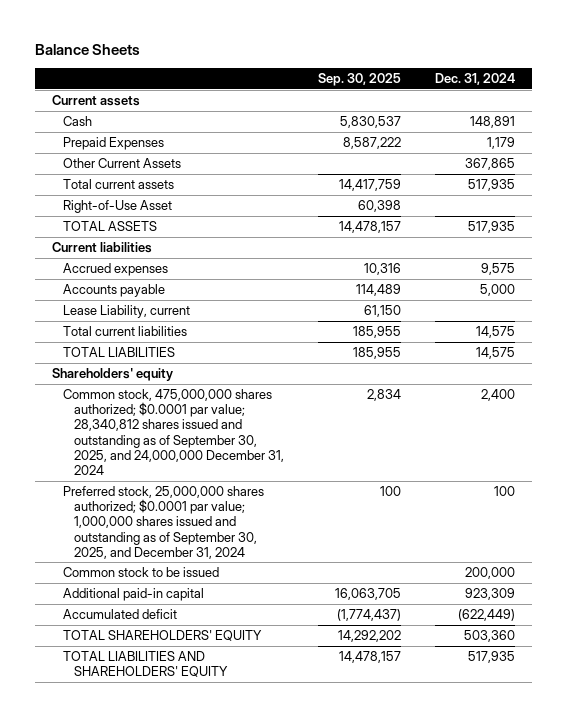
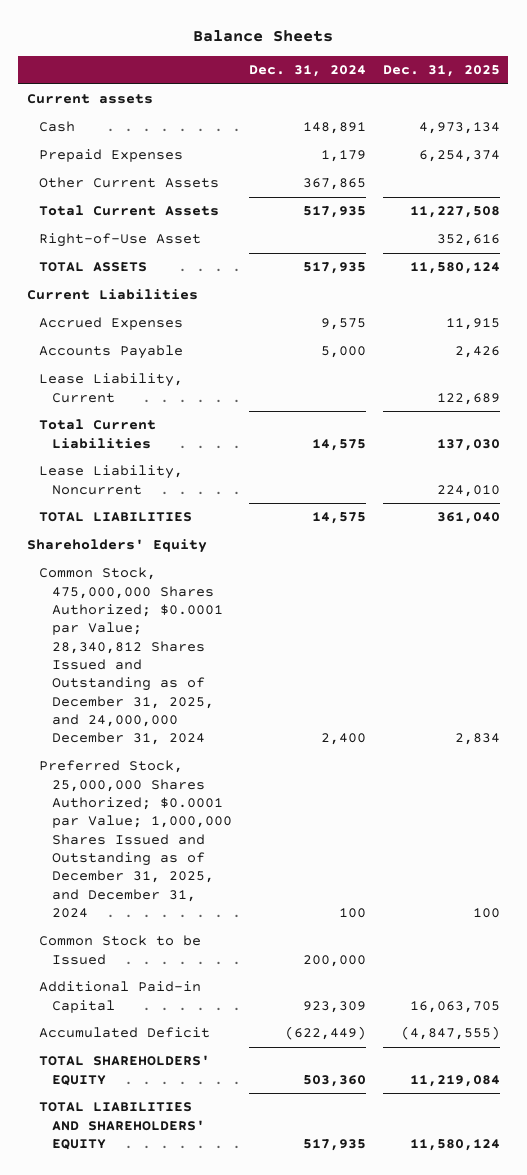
- | Sep. 30, 2025 | Dec. 31, 2024
+ | Dec. 31, 2024 | Dec. 31, 2025
- Total current assets | 14,417,759 | 517,935
+ Total Current Assets | 517,935 | 11,227,508
- Current liabilities
- Accrued expenses | 10,316 | 9,575
- Accounts payable | 114,489 | 5,000
- Lease Liability, current | 61,150 |
- Total current liabilities | 185,955 | 14,575
+ Current Liabilities
+ Accrued Expenses | 9,575 | 11,915
+ Accounts Payable | 5,000 | 2,426
+ Lease Liability, Current | | 122,689
+ Total Current Liabilities | 14,575 | 137,030
+ Lease Liability, Noncurrent | | 224,010
- Shareholders' equity
- Common stock, 475,000,000 shares authorized; $0.0001 par value; 28,340,812 shares issued and outstanding as of September 30, 2025, and 24,000,000 December 31, 2024 | 2,834 | 2,400
- Preferred stock, 25,000,000 shares authorized; $0.0001 par value; 1,000,000 shares issued and outstanding as of September 30, 2025, and December 31, 2024 | 100 | 100
- Common stock to be issued | | 200,000
- Additional paid-in capital | 16,063,705 | 923,309
- Accumulated deficit | (1,774,437) | (622,449)
+ Shareholders' Equity
+ Common Stock, 475,000,000 Shares Authorized; $0.0001 par Value; 28,340,812 Shares Issued and Outstanding as of December 31, 2025, and 24,000,000 December 31, 2024 | 2,400 | 2,834
+ Preferred Stock, 25,000,000 Shares Authorized; $0.0001 par Value; 1,000,000 Shares Issued and Outstanding as of December 31, 2025, and December 31, 2024 | 100 | 100
+ Common Stock to be Issued | 200,000 |
+ Additional Paid-in Capital | 923,309 | 16,063,705
+ Accumulated Deficit | (622,449) | (4,847,555)

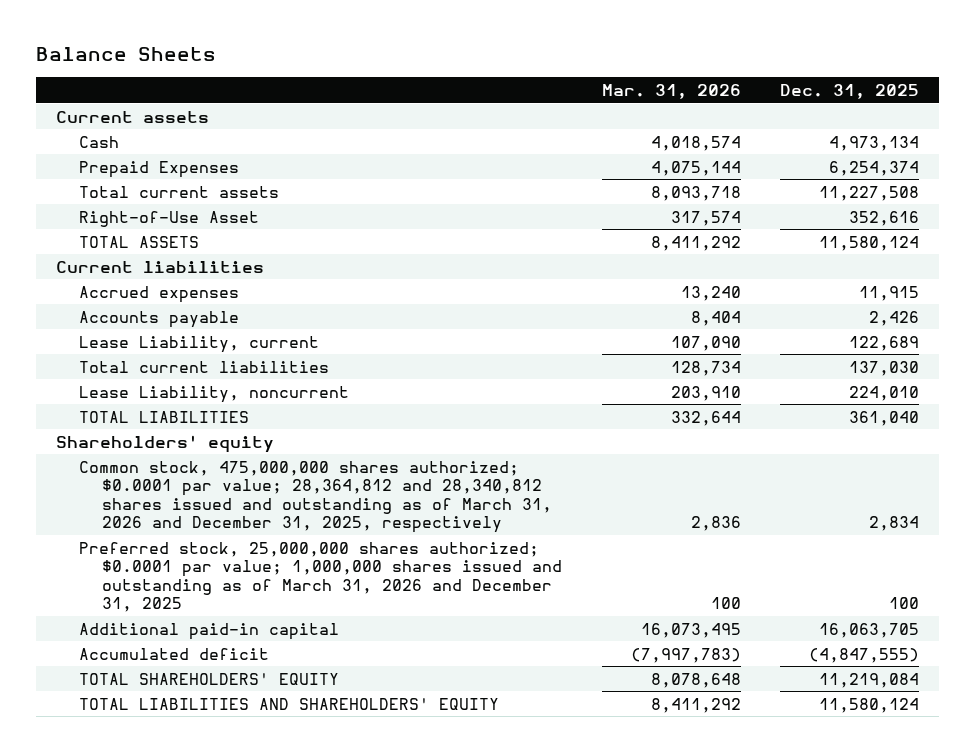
- | Dec. 31, 2024 | Dec. 31, 2025
+ | Mar. 31, 2026 | Dec. 31, 2025
- Other Current Assets | 367,865 |
- Total Current Assets | 517,935 | 11,227,508
+ Total current assets | 8,093,718 | 11,227,508
- Current Liabilities
- Accrued Expenses | 9,575 | 11,915
- Accounts Payable | 5,000 | 2,426
- Lease Liability, Current | | 122,689
- Total Current Liabilities | 14,575 | 137,030
- Lease Liability, Noncurrent | | 224,010
+ Current liabilities
+ Accrued expenses | 13,240 | 11,915
+ Accounts payable | 8,404 | 2,426
+ Lease Liability, current | 107,090 | 122,689
+ Total current liabilities | 128,734 | 137,030
+ Lease Liability, noncurrent | 203,910 | 224,010
- Shareholders' Equity
- Common Stock, 475,000,000 Shares Authorized; $0.0001 par Value; 28,340,812 Shares Issued and Outstanding as of December 31, 2025, and 24,000,000 December 31, 2024 | 2,400 | 2,834
- Preferred Stock, 25,000,000 Shares Authorized; $0.0001 par Value; 1,000,000 Shares Issued and Outstanding as of December 31, 2025, and December 31, 2024 | 100 | 100
- Common Stock to be Issued | 200,000 |
- Additional Paid-in Capital | 923,309 | 16,063,705
- Accumulated Deficit | (622,449) | (4,847,555)
+ Shareholders' equity
+ Common stock, 475,000,000 shares authorized; $0.0001 par value; 28,364,812 and 28,340,812 shares issued and outstanding as of March 31, 2026 and December 31, 2025, respectively | 2,836 | 2,834
+ Preferred stock, 25,000,000 shares authorized; $0.0001 par value; 1,000,000 shares issued and outstanding as of March 31, 2026 and December 31, 2025 | 100 | 100
+ Additional paid-in capital | 16,073,495 | 16,063,705
+ Accumulated deficit | (7,997,783) | (4,847,555)

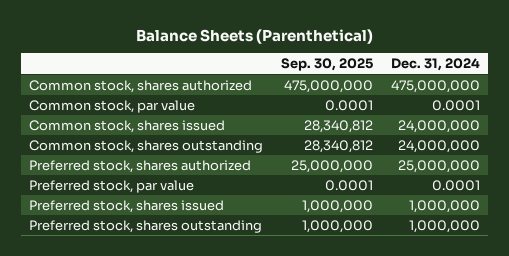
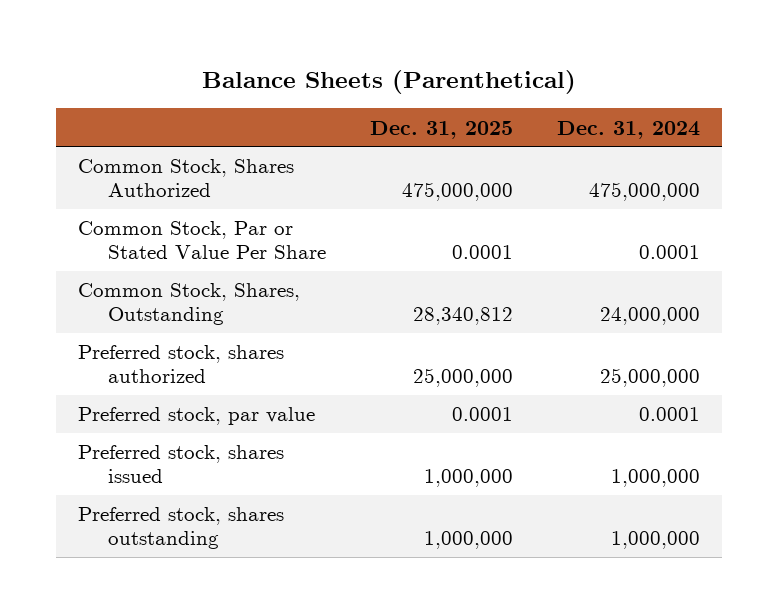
- | Sep. 30, 2025 | Dec. 31, 2024
+ | Dec. 31, 2025 | Dec. 31, 2024
- Common stock, shares authorized | 475,000,000 | 475,000,000
- Common stock, par value | 0.0001 | 0.0001
- Common stock, shares issued | 28,340,812 | 24,000,000
- Common stock, shares outstanding | 28,340,812 | 24,000,000
+ Common Stock, Shares Authorized | 475,000,000 | 475,000,000
+ Common Stock, Par or Stated Value Per Share | 0.0001 | 0.0001
+ Common Stock, Shares, Outstanding | 28,340,812 | 24,000,000

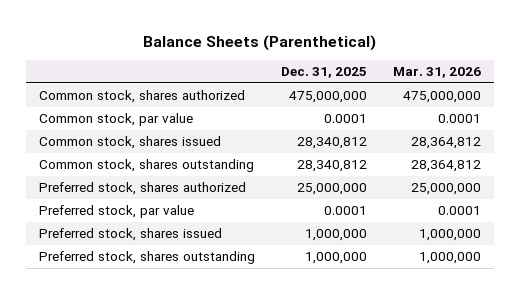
- | Dec. 31, 2025 | Dec. 31, 2024
+ | Dec. 31, 2025 | Mar. 31, 2026
- Common Stock, Shares Authorized | 475,000,000 | 475,000,000
- Common Stock, Par or Stated Value Per Share | 0.0001 | 0.0001
- Common Stock, Shares, Outstanding | 28,340,812 | 24,000,000
+ Common stock, shares authorized | 475,000,000 | 475,000,000
+ Common stock, par value | 0.0001 | 0.0001
+ Common stock, shares issued | 28,340,812 | 28,364,812
+ Common stock, shares outstanding | 28,340,812 | 28,364,812

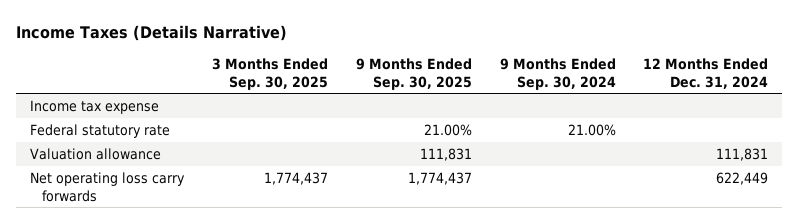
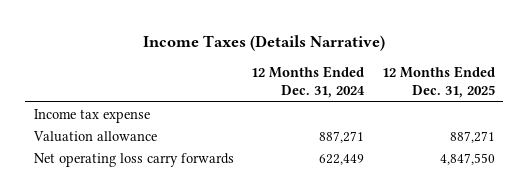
- | 3 Months Ended Sep. 30, 2025 | 9 Months Ended Sep. 30, 2025 | 9 Months Ended Sep. 30, 2024 | 12 Months Ended Dec. 31, 2024
+ | 12 Months Ended Dec. 31, 2024 | 12 Months Ended Dec. 31, 2025
- Federal statutory rate | | 21.00% | 21.00% |
- Valuation allowance | | 111,831 | | 111,831
+ Valuation allowance | 887,271 | 887,271

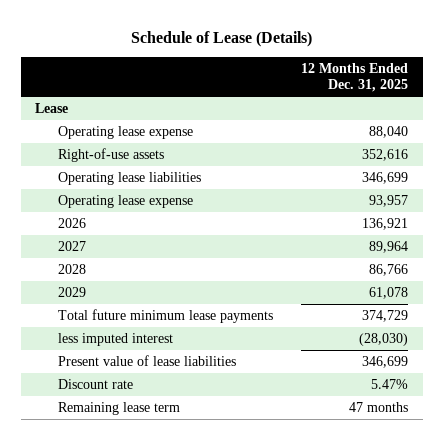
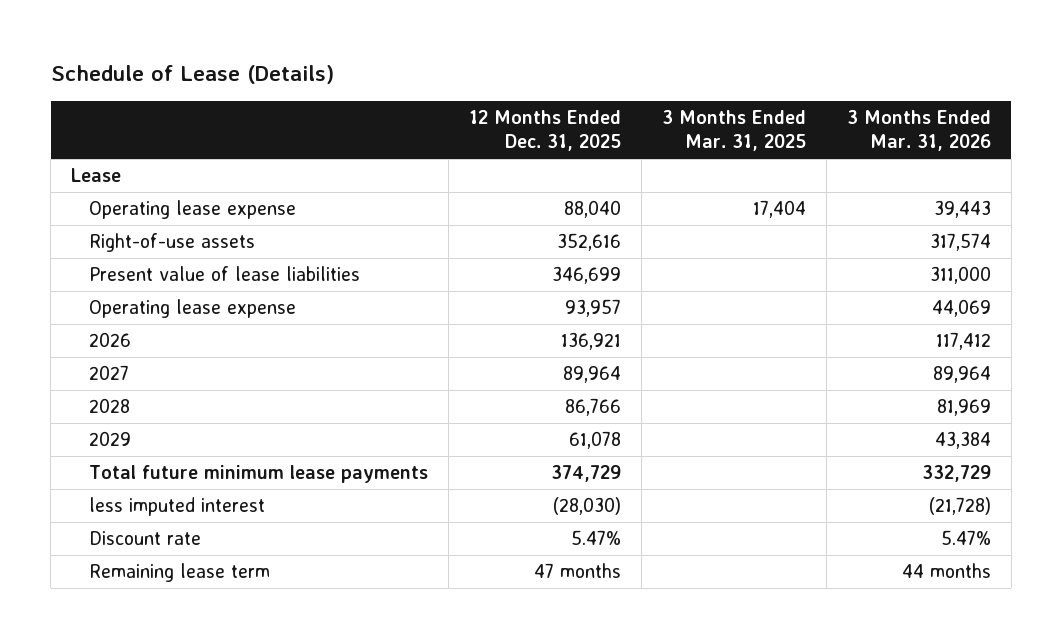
- | 12 Months Ended Dec. 31, 2025
+ | 12 Months Ended Dec. 31, 2025 | 3 Months Ended Mar. 31, 2025 | 3 Months Ended Mar. 31, 2026
- Operating lease liabilities | 346,699
moved up: Present value of lease liabilities | 346,699 | | 311,000

